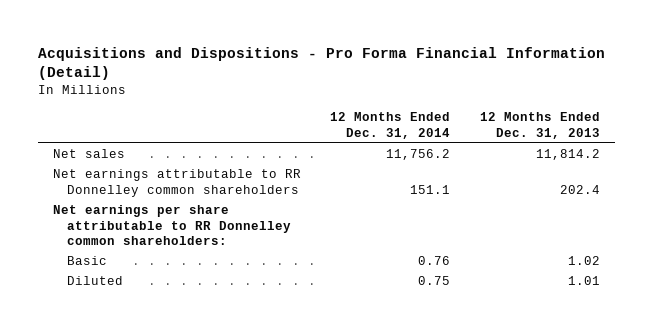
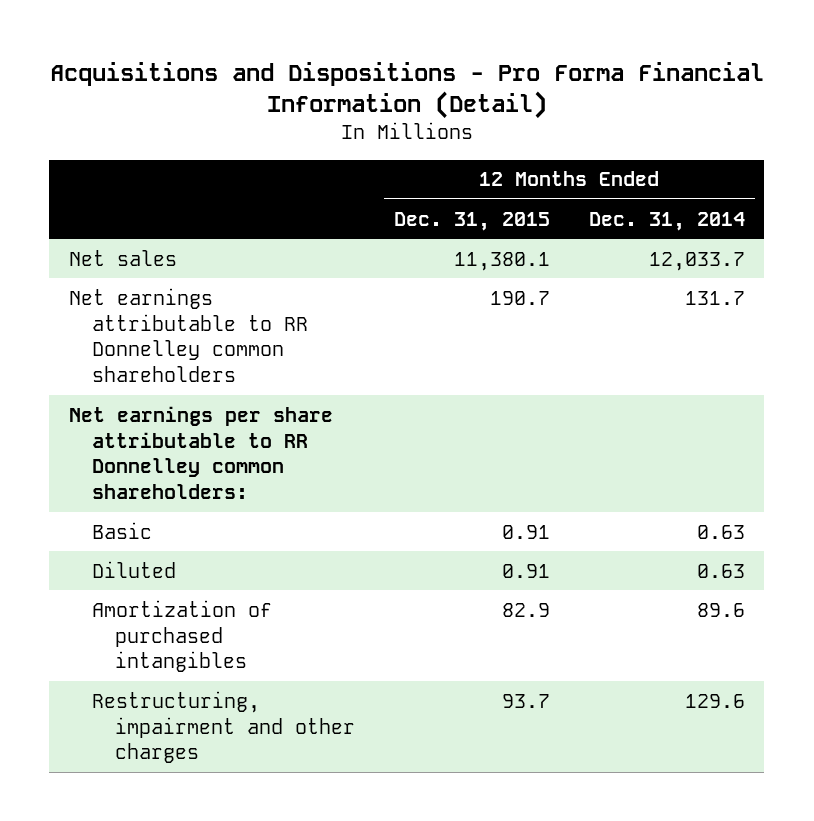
- | 12 Months Ended Dec. 31, 2014 | 12 Months Ended Dec. 31, 2013
+ | 12 Months Ended Dec. 31, 2015 | 12 Months Ended Dec. 31, 2014
- Net sales | 11,756.2 | 11,814.2
- Net earnings attributable to RR Donnelley common shareholders | 151.1 | 202.4
+ Net sales | 11,380.1 | 12,033.7
+ Net earnings attributable to RR Donnelley common shareholders | 190.7 | 131.7
- Basic | 0.76 | 1.02
- Diluted | 0.75 | 1.01
+ Basic | 0.91 | 0.63
+ Diluted | 0.91 | 0.63
+ Amortization of purchased intangibles | 82.9 | 89.6
+ Restructuring, impairment and other charges | 93.7 | 129.6

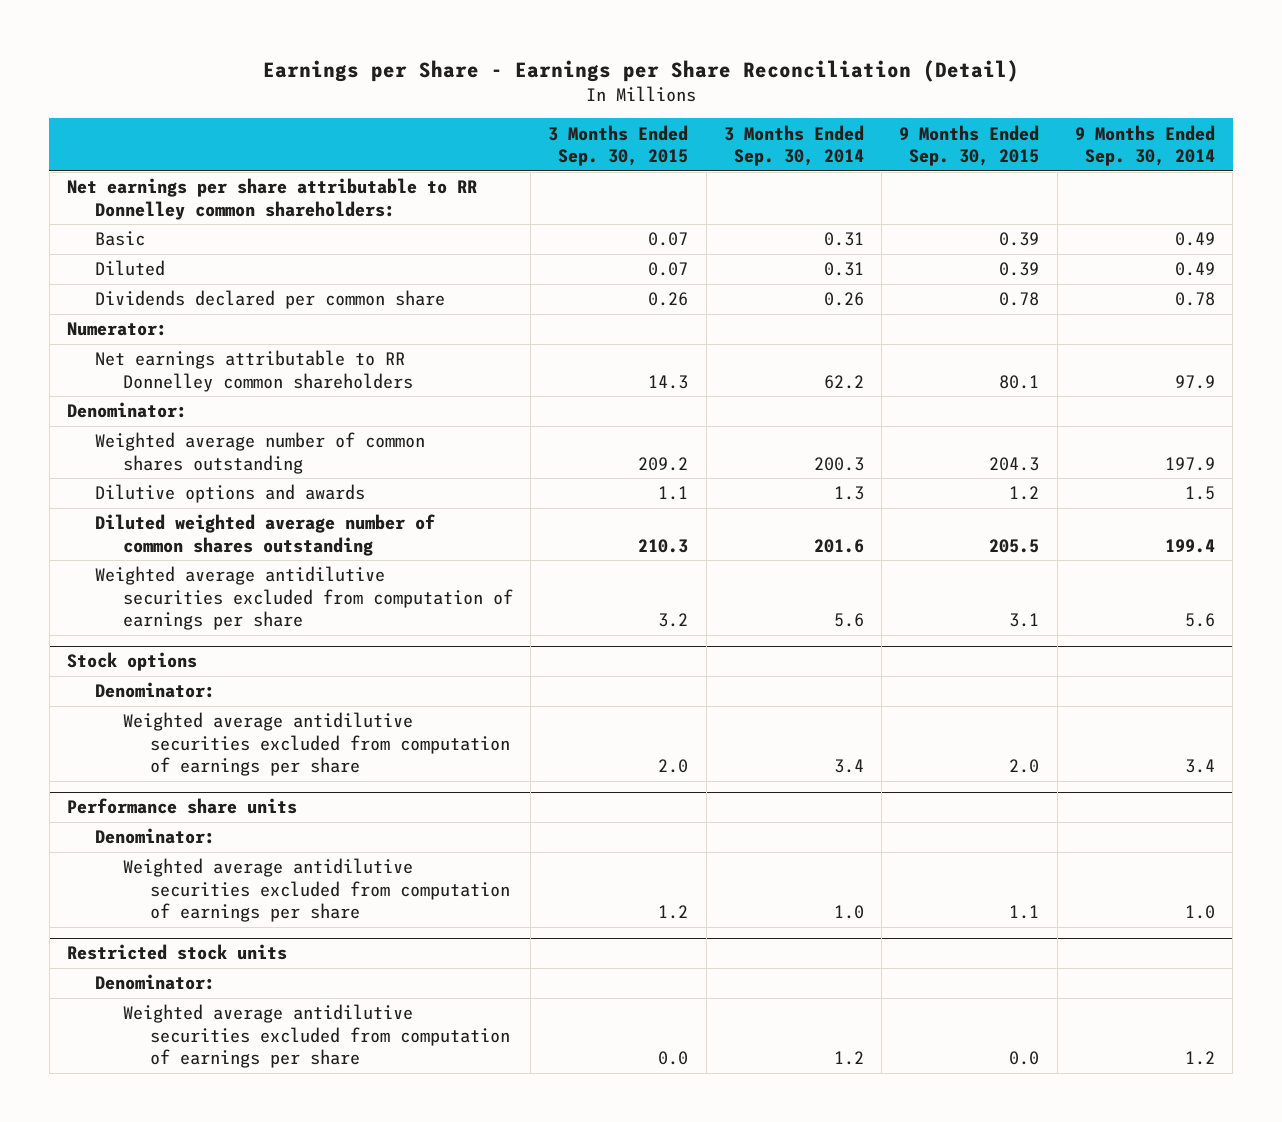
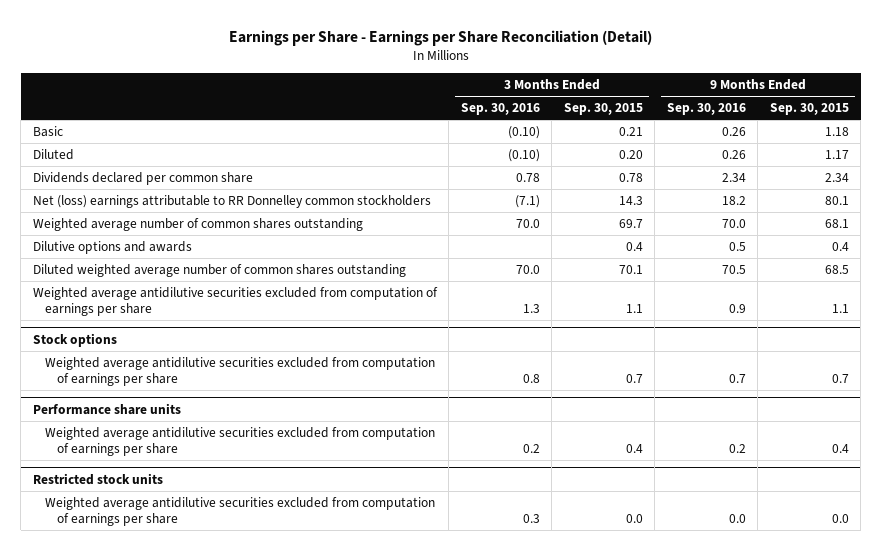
- | 3 Months Ended Sep. 30, 2015 | 3 Months Ended Sep. 30, 2014 | 9 Months Ended Sep. 30, 2015 | 9 Months Ended Sep. 30, 2014
+ | 3 Months Ended Sep. 30, 2016 | 3 Months Ended Sep. 30, 2015 | 9 Months Ended Sep. 30, 2016 | 9 Months Ended Sep. 30, 2015
- Net earnings per share attributable to RR Donnelley common shareholders:
- Basic | 0.07 | 0.31 | 0.39 | 0.49
- Diluted | 0.07 | 0.31 | 0.39 | 0.49
- Dividends declared per common share | 0.26 | 0.26 | 0.78 | 0.78
- Numerator:
- Net earnings attributable to RR Donnelley common shareholders | 14.3 | 62.2 | 80.1 | 97.9
- Denominator:
- Weighted average number of common shares outstanding | 209.2 | 200.3 | 204.3 | 197.9
- Dilutive options and awards | 1.1 | 1.3 | 1.2 | 1.5
- Diluted weighted average number of common shares outstanding | 210.3 | 201.6 | 205.5 | 199.4
- Weighted average antidilutive securities excluded from computation of earnings per share | 3.2 | 5.6 | 3.1 | 5.6
+ Basic | (0.10) | 0.21 | 0.26 | 1.18
+ Diluted | (0.10) | 0.20 | 0.26 | 1.17
+ Dividends declared per common share | 0.78 | 0.78 | 2.34 | 2.34
+ Net (loss) earnings attributable to RR Donnelley common stockholders | (7.1) | 14.3 | 18.2 | 80.1
+ Weighted average number of common shares outstanding | 70.0 | 69.7 | 70.0 | 68.1
+ Dilutive options and awards | | 0.4 | 0.5 | 0.4
+ Diluted weighted average number of common shares outstanding | 70.0 | 70.1 | 70.5 | 68.5
+ Weighted average antidilutive securities excluded from computation of earnings per share | 1.3 | 1.1 | 0.9 | 1.1
@ Stock options
- Denominator:
- Weighted average antidilutive securities excluded from computation of earnings per share | 2.0 | 3.4 | 2.0 | 3.4
+ Weighted average antidilutive securities excluded from computation of earnings per share | 0.8 | 0.7 | 0.7 | 0.7
@ Performance share units
- Denominator:
- Weighted average antidilutive securities excluded from computation of earnings per share | 1.2 | 1.0 | 1.1 | 1.0
+ Weighted average antidilutive securities excluded from computation of earnings per share | 0.2 | 0.4 | 0.2 | 0.4
@ Restricted stock units
- Denominator:

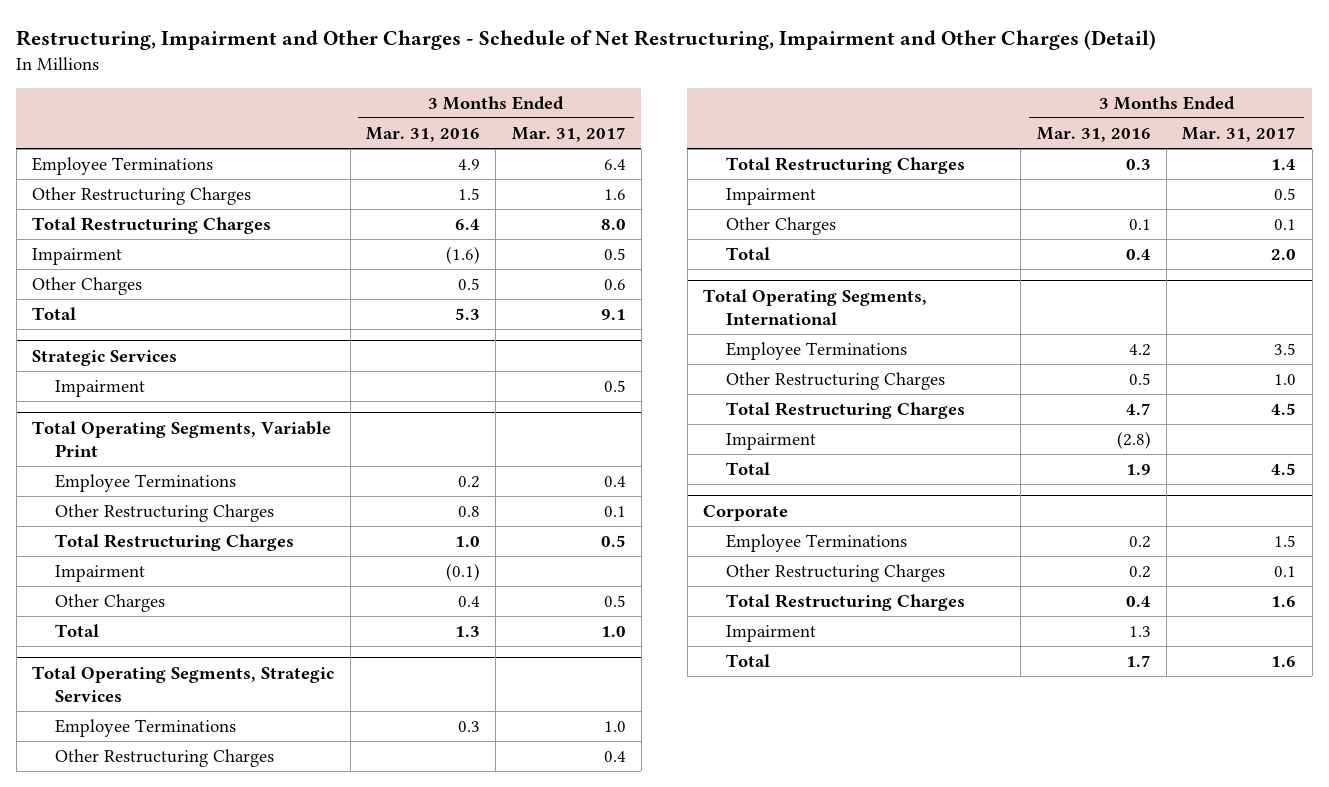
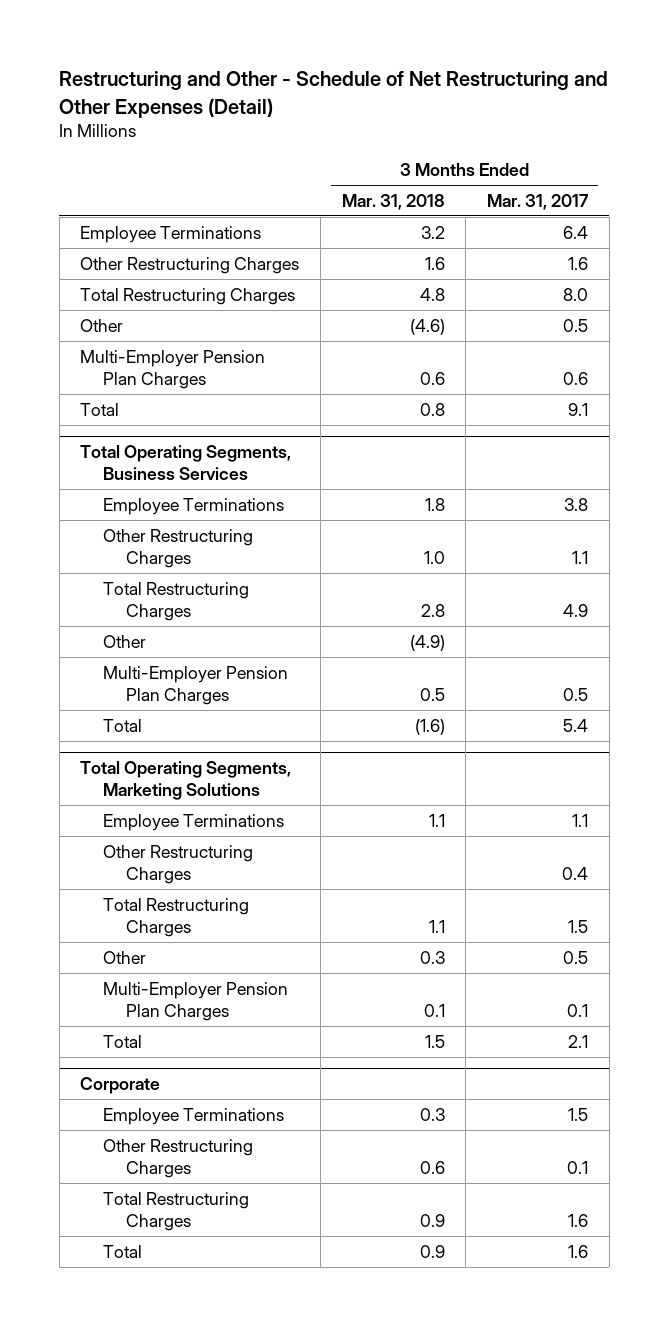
- Restructuring, Impairment and Other Charges - Schedule of Net Restructuring, Impairment and Other Charges (Detail)
+ Restructuring and Other - Schedule of Net Restructuring and Other Expenses (Detail)
- | 3 Months Ended Mar. 31, 2016 | 3 Months Ended Mar. 31, 2017
+ | 3 Months Ended Mar. 31, 2018 | 3 Months Ended Mar. 31, 2017
- Impairment | (1.6) | 0.5
- Other Charges | 0.5 | 0.6
+ Other | (4.6) | 0.5
+ Multi-Employer Pension Plan Charges | 0.6 | 0.6
- Strategic Services
- Impairment | | 0.5
- Total Operating Segments, Variable Print
- Employee Terminations | 0.2 | 0.4
- Other Restructuring Charges | 0.8 | 0.1
- Total Restructuring Charges | 1.0 | 0.5
- Impairment | (0.1) |
- Other Charges | 0.4 | 0.5
- Total | 1.3 | 1.0
- Total Operating Segments, Strategic Services
- Employee Terminations | 0.3 | 1.0
+ Total Operating Segments, Business Services
+ Employee Terminations | 1.8 | 3.8
+ Other Restructuring Charges | 1.0 | 1.1
+ Total Restructuring Charges | 2.8 | 4.9
+ Other | (4.9) |
+ Multi-Employer Pension Plan Charges | 0.5 | 0.5
+ Total | (1.6) | 5.4
+ Total Operating Segments, Marketing Solutions
+ Employee Terminations | 1.1 | 1.1
- Total Restructuring Charges | 0.3 | 1.4
- Impairment | | 0.5
- Other Charges | 0.1 | 0.1
- Total | 0.4 | 2.0
- Total Operating Segments, International
- Employee Terminations | 4.2 | 3.5
- Other Restructuring Charges | 0.5 | 1.0
- Total Restructuring Charges | 4.7 | 4.5
- Impairment | (2.8) |
- Total | 1.9 | 4.5
+ Total Restructuring Charges | 1.1 | 1.5
+ Other | 0.3 | 0.5
+ Multi-Employer Pension Plan Charges | 0.1 | 0.1
+ Total | 1.5 | 2.1
@ Corporate
- Impairment | 1.3 |

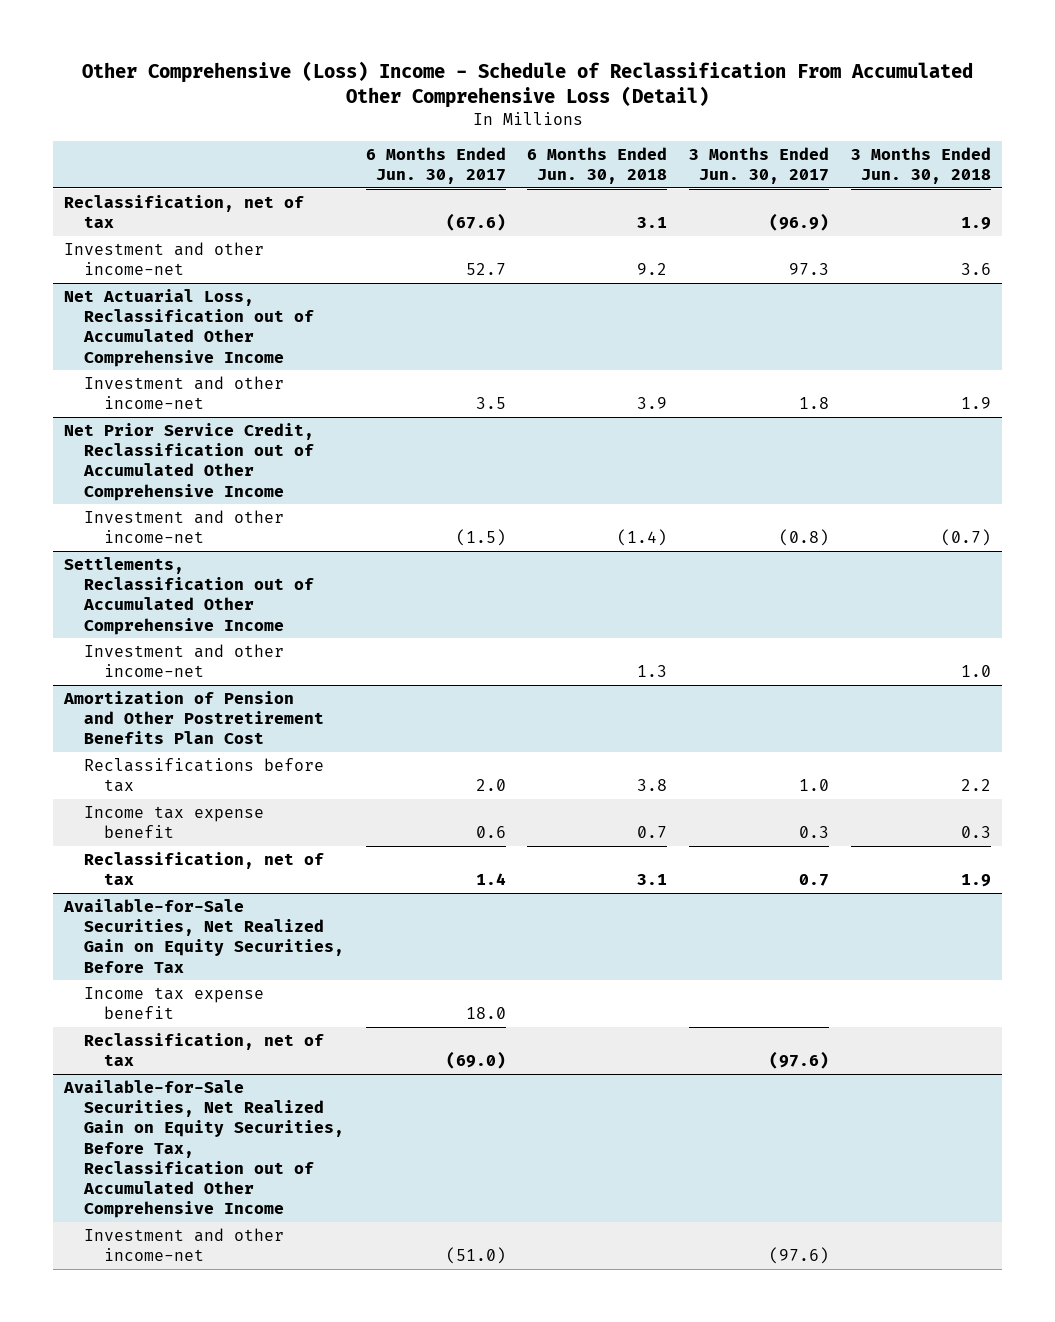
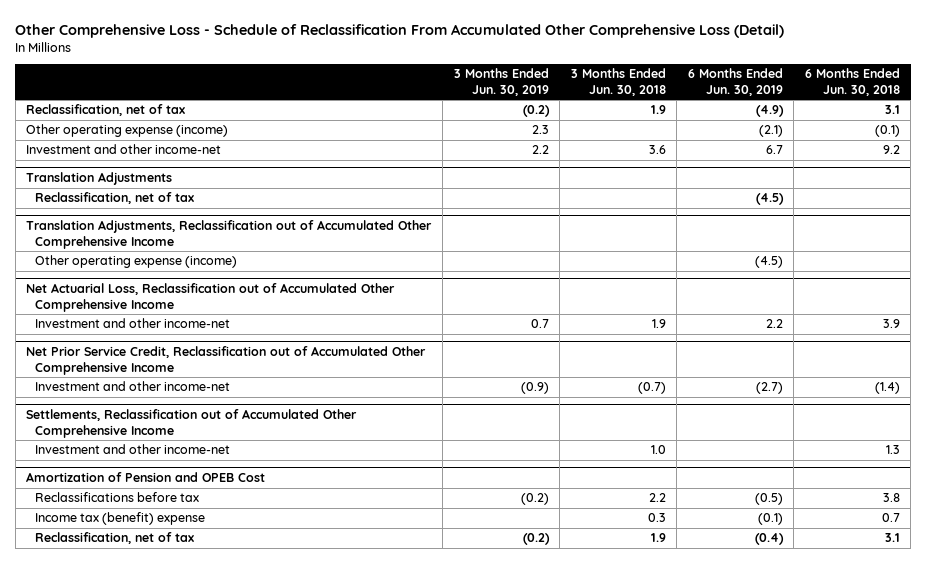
- Other Comprehensive (Loss) Income - Schedule of Reclassification From Accumulated Other Comprehensive Loss (Detail)
+ Other Comprehensive Loss - Schedule of Reclassification From Accumulated Other Comprehensive Loss (Detail)
- | 6 Months Ended Jun. 30, 2017 | 6 Months Ended Jun. 30, 2018 | 3 Months Ended Jun. 30, 2017 | 3 Months Ended Jun. 30, 2018
+ | 3 Months Ended Jun. 30, 2019 | 3 Months Ended Jun. 30, 2018 | 6 Months Ended Jun. 30, 2019 | 6 Months Ended Jun. 30, 2018
+ Other operating expense (income) | 2.3 | | (2.1) | (0.1)
+ Translation Adjustments
+ Reclassification, net of tax | | | (4.5) |
+ Translation Adjustments, Reclassification out of Accumulated Other Comprehensive Income
+ Other operating expense (income) | | | (4.5) |
- Amortization of Pension and Other Postretirement Benefits Plan Cost
+ Amortization of Pension and OPEB Cost
- Income tax expense benefit | 0.6 | 0.7 | 0.3 | 0.3
+ Income tax (benefit) expense | | 0.3 | (0.1) | 0.7
- Available-for-Sale Securities, Net Realized Gain on Equity Securities, Before Tax
- Income tax expense benefit | 18.0 | | |
- Reclassification, net of tax | (69.0) | | (97.6) |
- Available-for-Sale Securities, Net Realized Gain on Equity Securities, Before Tax, Reclassification out of Accumulated Other Comprehensive Income
- Investment and other income-net | (51.0) | | (97.6) |

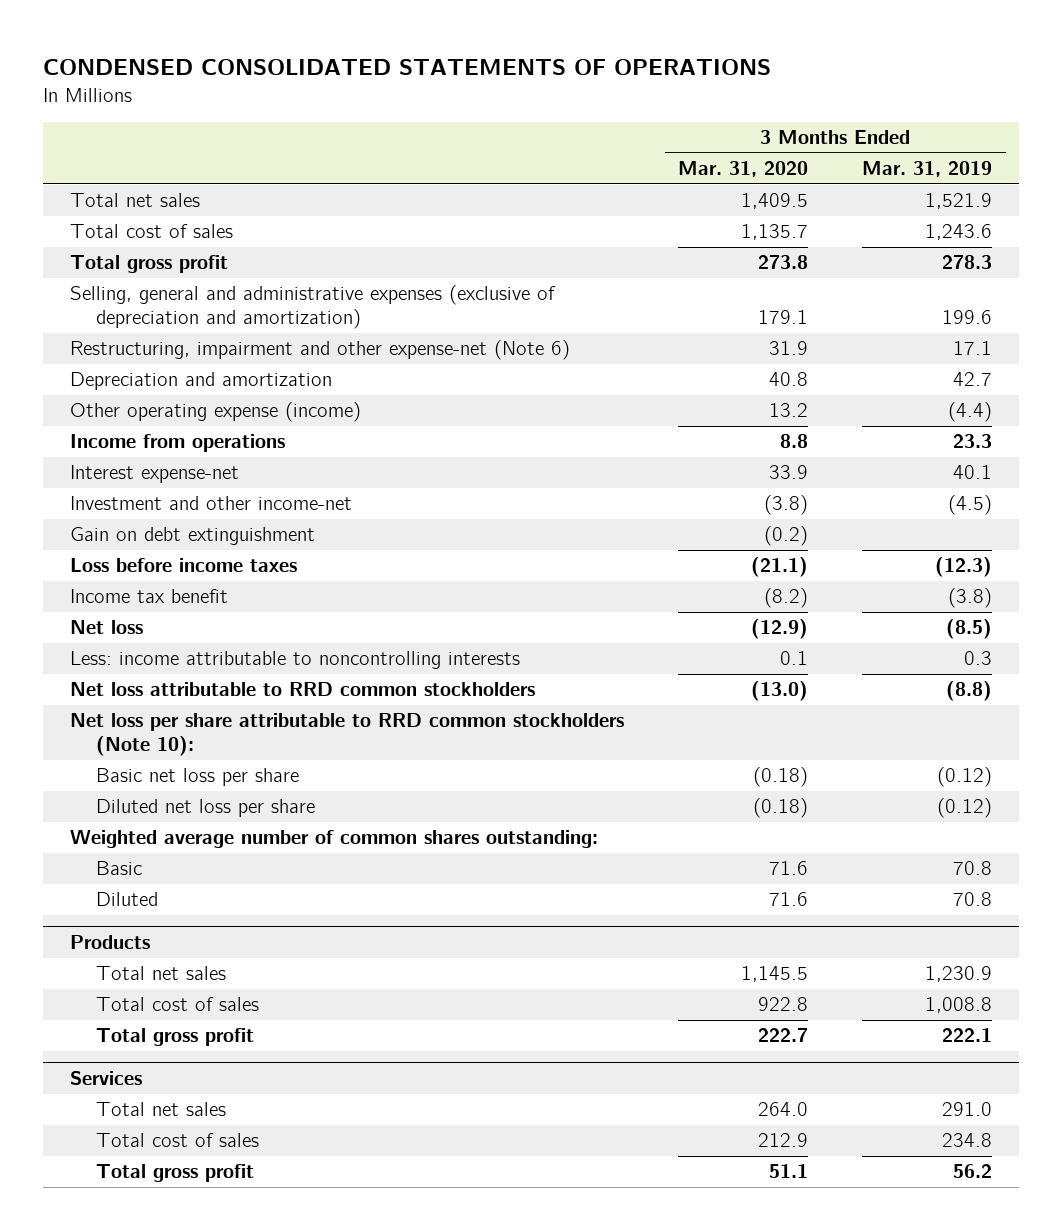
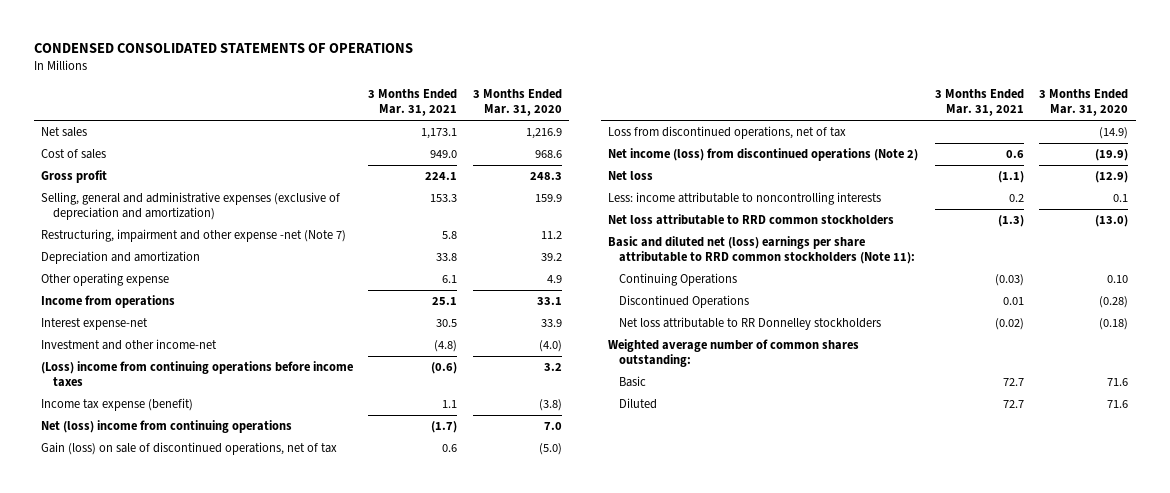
- | 3 Months Ended Mar. 31, 2020 | 3 Months Ended Mar. 31, 2019
+ | 3 Months Ended Mar. 31, 2021 | 3 Months Ended Mar. 31, 2020
- Total net sales | 1,409.5 | 1,521.9
- Total cost of sales | 1,135.7 | 1,243.6
- Total gross profit | 273.8 | 278.3
- Selling, general and administrative expenses (exclusive of depreciation and amortization) | 179.1 | 199.6
- Restructuring, impairment and other expense-net (Note 6) | 31.9 | 17.1
- Depreciation and amortization | 40.8 | 42.7
- Other operating expense (income) | 13.2 | (4.4)
- Income from operations | 8.8 | 23.3
+ Net sales | 1,173.1 | 1,216.9
+ Cost of sales | 949.0 | 968.6
+ Gross profit | 224.1 | 248.3
+ Selling, general and administrative expenses (exclusive of depreciation and amortization) | 153.3 | 159.9
+ Restructuring, impairment and other expense -net (Note 7) | 5.8 | 11.2
+ Depreciation and amortization | 33.8 | 39.2
+ Other operating expense | 6.1 | 4.9
+ Income from operations | 25.1 | 33.1
- Investment and other income-net | (3.8) | (4.5)
- Gain on debt extinguishment | (0.2) |
- Loss before income taxes | (21.1) | (12.3)
- Income tax benefit | (8.2) | (3.8)
+ Investment and other income-net | (4.8) | (4.0)
+ (Loss) income from continuing operations before income taxes | (0.6) | 3.2
+ Income tax expense (benefit) | 1.1 | (3.8)
+ Net (loss) income from continuing operations | (1.7) | 7.0
+ Gain (loss) on sale of discontinued operations, net of tax | 0.6 | (5.0)
+ Loss from discontinued operations, net of tax | | (14.9)
+ Net income (loss) from discontinued operations (Note 2) | 0.6 | (19.9)
- Net loss per share attributable to RRD common stockholders (Note 10):
- Basic net loss per share | (0.18) | (0.12)
- Diluted net loss per share | (0.18) | (0.12)
+ Basic and diluted net (loss) earnings per share attributable to RRD common stockholders (Note 11):
+ Continuing Operations | (0.03) | 0.10
+ Discontinued Operations | 0.01 | (0.28)
+ Net loss attributable to RR Donnelley stockholders | (0.02) | (0.18)
- Products
- Total net sales | 1,145.5 | 1,230.9
- Total cost of sales | 922.8 | 1,008.8
- Total gross profit | 222.7 | 222.1
- Services
- Total net sales | 264.0 | 291.0
- Total cost of sales | 212.9 | 234.8
- Total gross profit | 51.1 | 56.2

